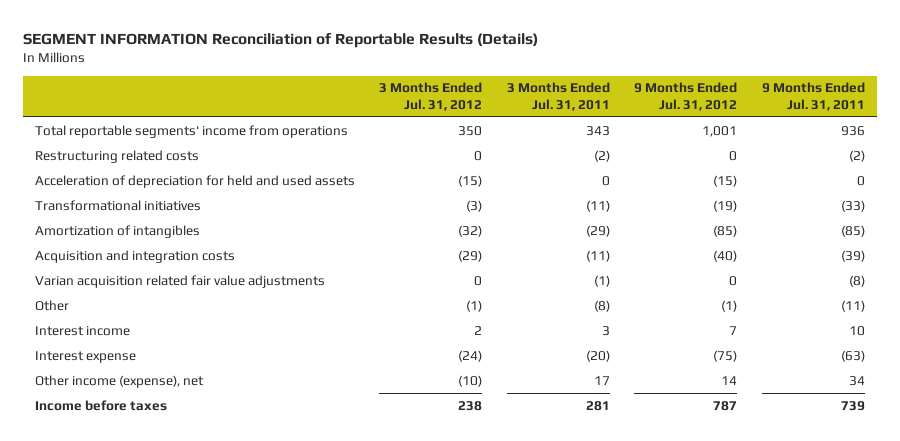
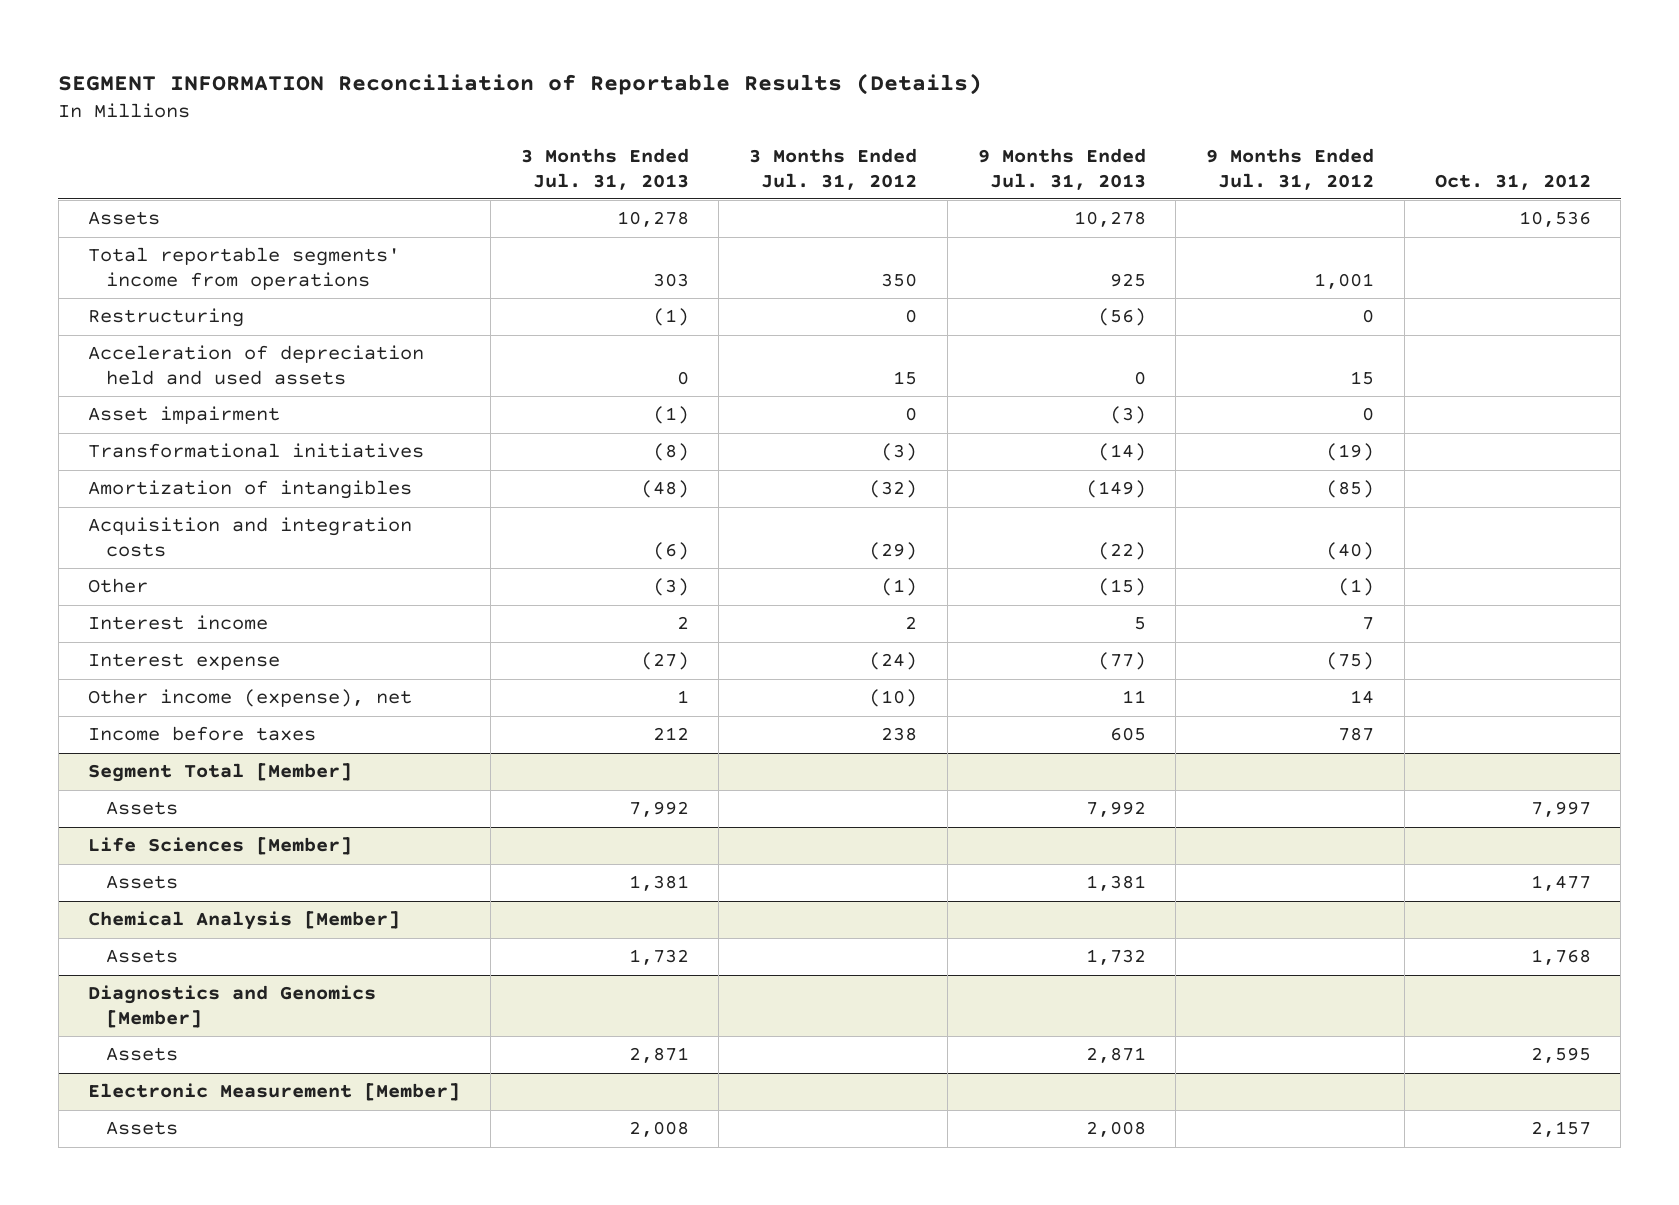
- | 3 Months Ended Jul. 31, 2012 | 3 Months Ended Jul. 31, 2011 | 9 Months Ended Jul. 31, 2012 | 9 Months Ended Jul. 31, 2011
+ | 3 Months Ended Jul. 31, 2013 | 3 Months Ended Jul. 31, 2012 | 9 Months Ended Jul. 31, 2013 | 9 Months Ended Jul. 31, 2012 | Oct. 31, 2012
+ Assets | 10,278 | | 10,278 | | 10,536
- Restructuring related costs | 0 | (2) | 0 | (2)
- Acceleration of depreciation for held and used assets | (15) | 0 | (15) | 0
+ Restructuring | (1) | 0 | (56) | 0 |
+ Acceleration of depreciation held and used assets | 0 | 15 | 0 | 15 |
+ Asset impairment | (1) | 0 | (3) | 0 |
- Varian acquisition related fair value adjustments | 0 | (1) | 0 | (8)
+ Segment Total [Member]
+ Assets | 7,992 | | 7,992 | | 7,997
+ Life Sciences [Member]
+ Assets | 1,381 | | 1,381 | | 1,477
+ Chemical Analysis [Member]
+ Assets | 1,732 | | 1,732 | | 1,768
+ Diagnostics and Genomics [Member]
+ Assets | 2,871 | | 2,871 | | 2,595
+ Electronic Measurement [Member]
+ Assets | 2,008 | | 2,008 | | 2,157

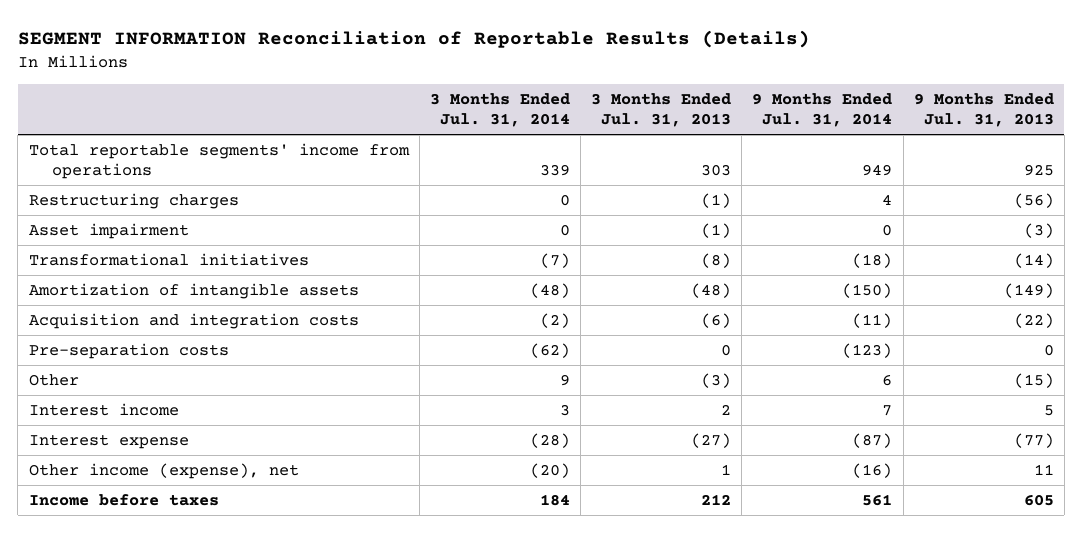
- | 3 Months Ended Jul. 31, 2013 | 3 Months Ended Jul. 31, 2012 | 9 Months Ended Jul. 31, 2013 | 9 Months Ended Jul. 31, 2012 | Oct. 31, 2012
+ | 3 Months Ended Jul. 31, 2014 | 3 Months Ended Jul. 31, 2013 | 9 Months Ended Jul. 31, 2014 | 9 Months Ended Jul. 31, 2013
- Assets | 10,278 | | 10,278 | | 10,536
- Restructuring | (1) | 0 | (56) | 0 |
- Acceleration of depreciation held and used assets | 0 | 15 | 0 | 15 |
+ Restructuring charges | 0 | (1) | 4 | (56)
- Amortization of intangibles | (48) | (32) | (149) | (85) |
+ Amortization of intangible assets | (48) | (48) | (150) | (149)
+ Pre-separation costs | (62) | 0 | (123) | 0
- Segment Total [Member]
- Assets | 7,992 | | 7,992 | | 7,997
- Life Sciences [Member]
- Assets | 1,381 | | 1,381 | | 1,477
- Chemical Analysis [Member]
- Assets | 1,732 | | 1,732 | | 1,768
- Diagnostics and Genomics [Member]
- Assets | 2,871 | | 2,871 | | 2,595
- Electronic Measurement [Member]
- Assets | 2,008 | | 2,008 | | 2,157

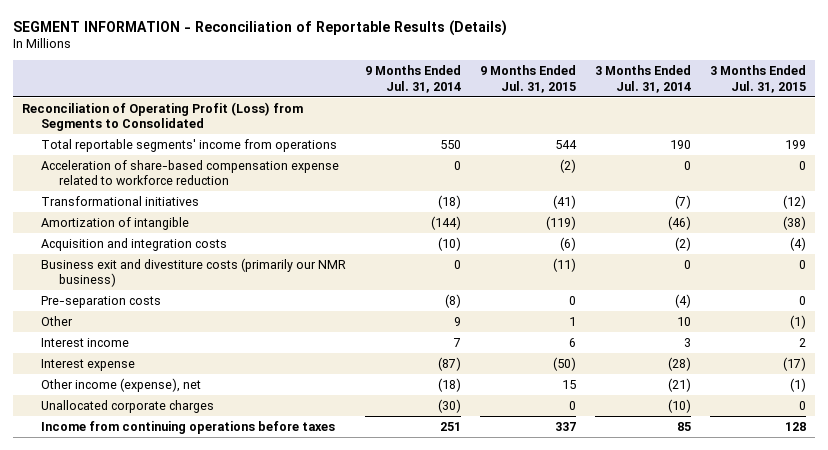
- SEGMENT INFORMATION Reconciliation of Reportable Results (Details)
+ SEGMENT INFORMATION - Reconciliation of Reportable Results (Details)
- | 3 Months Ended Jul. 31, 2014 | 3 Months Ended Jul. 31, 2013 | 9 Months Ended Jul. 31, 2014 | 9 Months Ended Jul. 31, 2013
+ | 9 Months Ended Jul. 31, 2014 | 9 Months Ended Jul. 31, 2015 | 3 Months Ended Jul. 31, 2014 | 3 Months Ended Jul. 31, 2015
- Total reportable segments' income from operations | 339 | 303 | 949 | 925
- Restructuring charges | 0 | (1) | 4 | (56)
- Asset impairment | 0 | (1) | 0 | (3)
+ Reconciliation of Operating Profit (Loss) from Segments to Consolidated
+ Total reportable segments' income from operations | 550 | 544 | 190 | 199
+ Acceleration of share-based compensation expense related to workforce reduction | 0 | (2) | 0 | 0
- Amortization of intangible assets | (48) | (48) | (150) | (149)
- Acquisition and integration costs | (2) | (6) | (11) | (22)
- Pre-separation costs | (62) | 0 | (123) | 0
- Other | 9 | (3) | 6 | (15)
+ Amortization of intangible | (144) | (119) | (46) | (38)
+ Acquisition and integration costs | (10) | (6) | (2) | (4)
+ Business exit and divestiture costs (primarily our NMR business) | 0 | (11) | 0 | 0
+ Pre-separation costs | (8) | 0 | (4) | 0
+ Other | 9 | 1 | 10 | (1)
- Other income (expense), net | (20) | 1 | (16) | 11
- Income before taxes | 184 | 212 | 561 | 605
+ Other income (expense), net | (18) | 15 | (21) | (1)
+ Unallocated corporate charges | (30) | 0 | (10) | 0
+ Income from continuing operations before taxes | 251 | 337 | 85 | 128

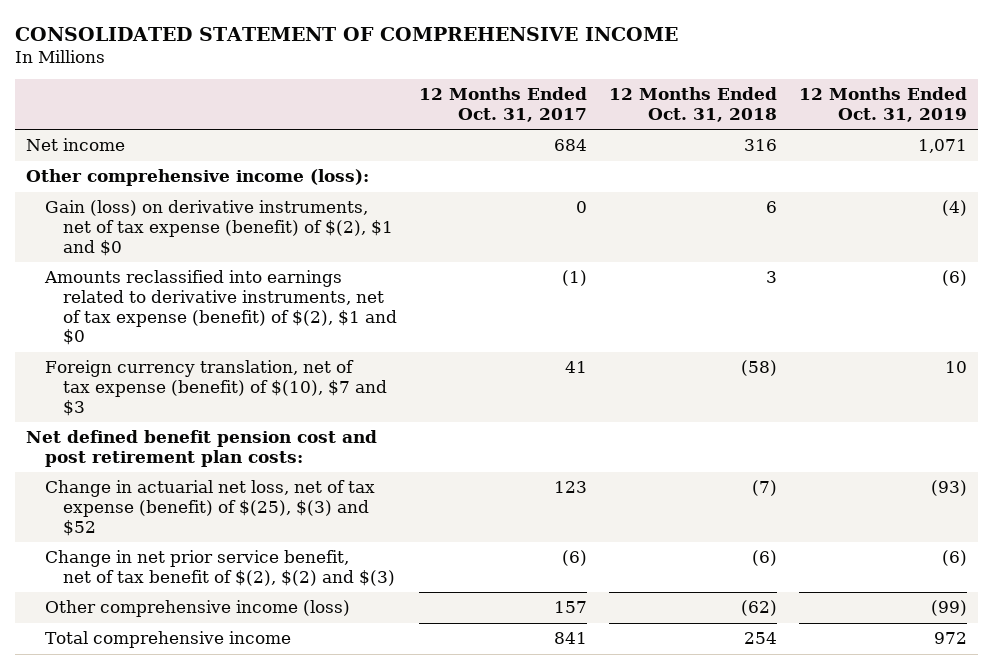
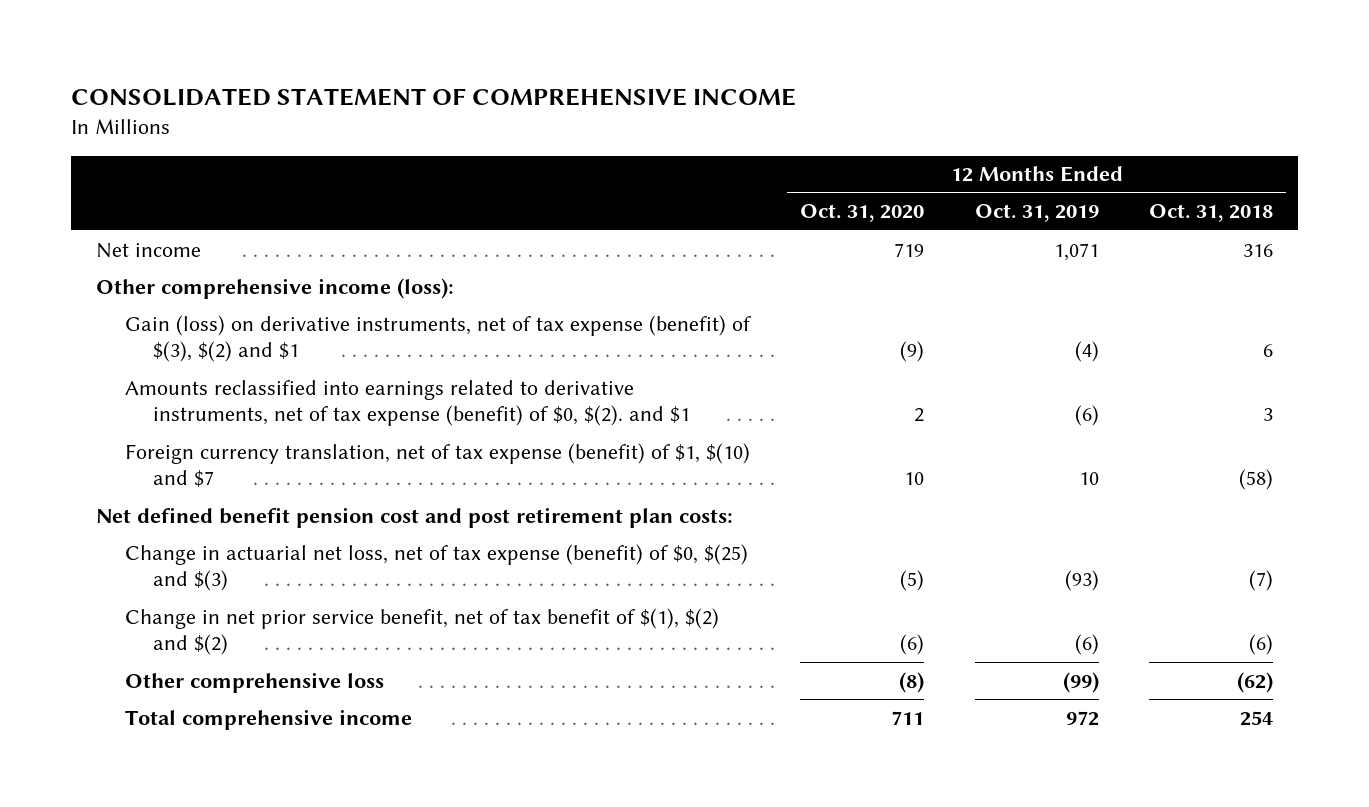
- | 12 Months Ended Oct. 31, 2017 | 12 Months Ended Oct. 31, 2018 | 12 Months Ended Oct. 31, 2019
+ | 12 Months Ended Oct. 31, 2020 | 12 Months Ended Oct. 31, 2019 | 12 Months Ended Oct. 31, 2018
- Gain (loss) on derivative instruments, net of tax expense (benefit) of $(2), $1 and $0 | 0 | 6 | (4)
- Amounts reclassified into earnings related to derivative instruments, net of tax expense (benefit) of $(2), $1 and $0 | (1) | 3 | (6)
- Foreign currency translation, net of tax expense (benefit) of $(10), $7 and $3 | 41 | (58) | 10
+ Gain (loss) on derivative instruments, net of tax expense (benefit) of $(3), $(2) and $1 | (9) | (4) | 6
+ Amounts reclassified into earnings related to derivative instruments, net of tax expense (benefit) of $0, $(2). and $1 | 2 | (6) | 3
+ Foreign currency translation, net of tax expense (benefit) of $1, $(10) and $7 | 10 | 10 | (58)
- Change in actuarial net loss, net of tax expense (benefit) of $(25), $(3) and $52 | 123 | (7) | (93)
- Change in net prior service benefit, net of tax benefit of $(2), $(2) and $(3) | (6) | (6) | (6)
- Other comprehensive income (loss) | 157 | (62) | (99)
+ Change in actuarial net loss, net of tax expense (benefit) of $0, $(25) and $(3) | (5) | (93) | (7)
+ Change in net prior service benefit, net of tax benefit of $(1), $(2) and $(2) | (6) | (6) | (6)
+ Other comprehensive loss | (8) | (99) | (62)

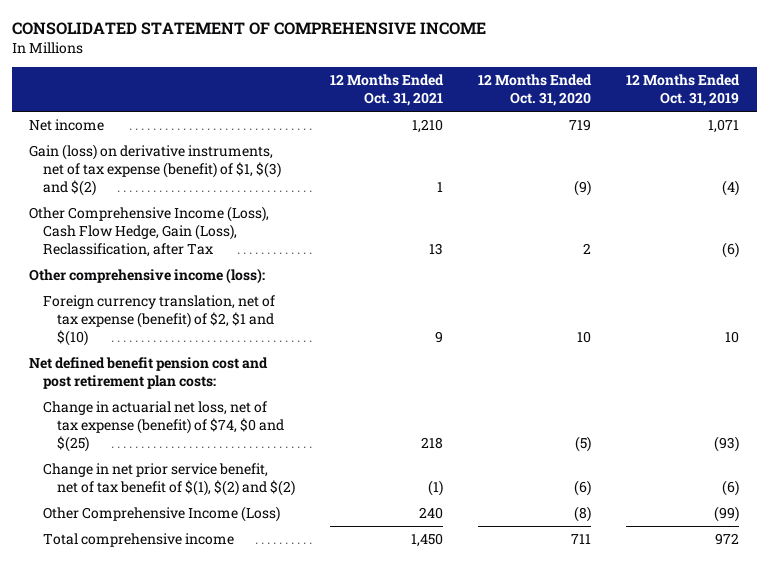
- | 12 Months Ended Oct. 31, 2020 | 12 Months Ended Oct. 31, 2019 | 12 Months Ended Oct. 31, 2018
+ | 12 Months Ended Oct. 31, 2021 | 12 Months Ended Oct. 31, 2020 | 12 Months Ended Oct. 31, 2019
+ Gain (loss) on derivative instruments, net of tax expense (benefit) of $1, $(3) and $(2) | 1 | (9) | (4)
+ Other Comprehensive Income (Loss), Cash Flow Hedge, Gain (Loss), Reclassification, after Tax | 13 | 2 | (6)
- Gain (loss) on derivative instruments, net of tax expense (benefit) of $(3), $(2) and $1 | (9) | (4) | 6
- Amounts reclassified into earnings related to derivative instruments, net of tax expense (benefit) of $0, $(2). and $1 | 2 | (6) | 3
- Foreign currency translation, net of tax expense (benefit) of $1, $(10) and $7 | 10 | 10 | (58)
+ Foreign currency translation, net of tax expense (benefit) of $2, $1 and $(10) | 9 | 10 | 10
- Change in actuarial net loss, net of tax expense (benefit) of $0, $(25) and $(3) | (5) | (93) | (7)
+ Change in actuarial net loss, net of tax expense (benefit) of $74, $0 and $(25) | 218 | (5) | (93)
- Other comprehensive loss | (8) | (99) | (62)
+ Other Comprehensive Income (Loss) | 240 | (8) | (99)

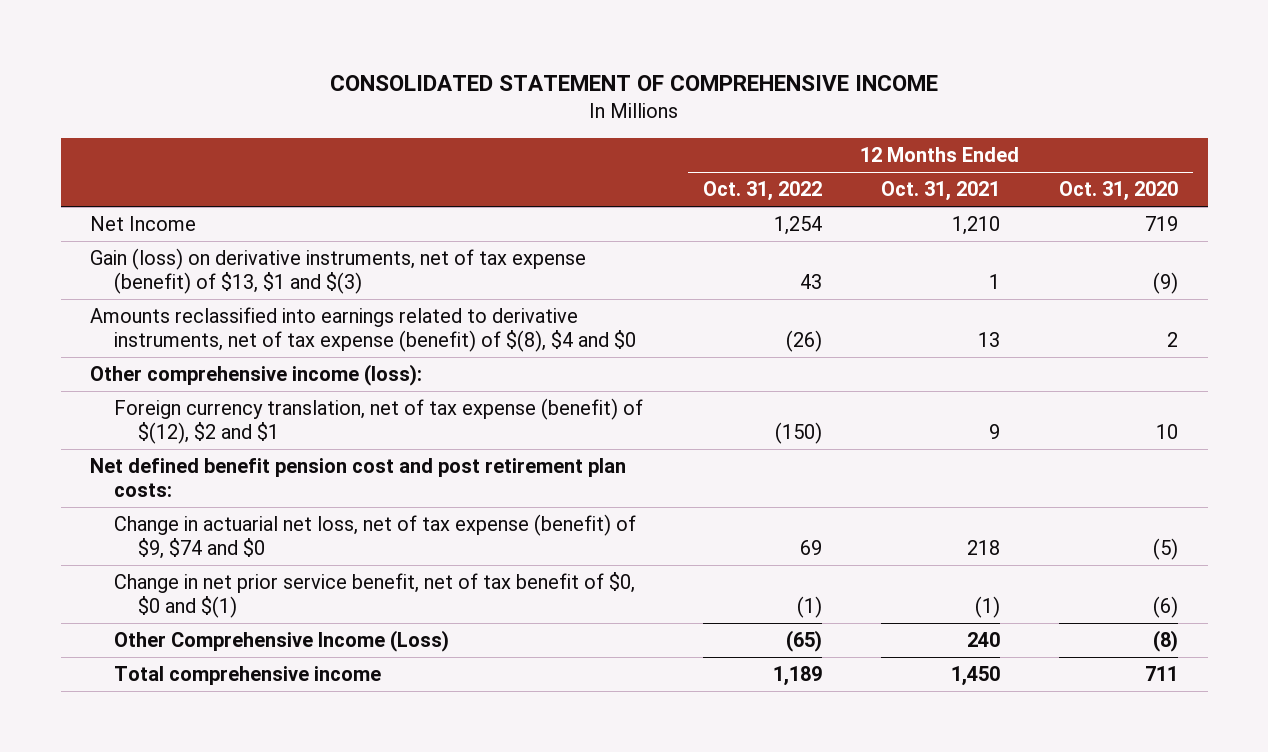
- | 12 Months Ended Oct. 31, 2021 | 12 Months Ended Oct. 31, 2020 | 12 Months Ended Oct. 31, 2019
+ | 12 Months Ended Oct. 31, 2022 | 12 Months Ended Oct. 31, 2021 | 12 Months Ended Oct. 31, 2020
- Net income | 1,210 | 719 | 1,071
- Gain (loss) on derivative instruments, net of tax expense (benefit) of $1, $(3) and $(2) | 1 | (9) | (4)
- Other Comprehensive Income (Loss), Cash Flow Hedge, Gain (Loss), Reclassification, after Tax | 13 | 2 | (6)
+ Net Income | 1,254 | 1,210 | 719
+ Gain (loss) on derivative instruments, net of tax expense (benefit) of $13, $1 and $(3) | 43 | 1 | (9)
+ Amounts reclassified into earnings related to derivative instruments, net of tax expense (benefit) of $(8), $4 and $0 | (26) | 13 | 2
- Foreign currency translation, net of tax expense (benefit) of $2, $1 and $(10) | 9 | 10 | 10
+ Foreign currency translation, net of tax expense (benefit) of $(12), $2 and $1 | (150) | 9 | 10
- Change in actuarial net loss, net of tax expense (benefit) of $74, $0 and $(25) | 218 | (5) | (93)
- Change in net prior service benefit, net of tax benefit of $(1), $(2) and $(2) | (1) | (6) | (6)
+ Change in actuarial net loss, net of tax expense (benefit) of $9, $74 and $0 | 69 | 218 | (5)
+ Change in net prior service benefit, net of tax benefit of $0, $0 and $(1) | (1) | (1) | (6)

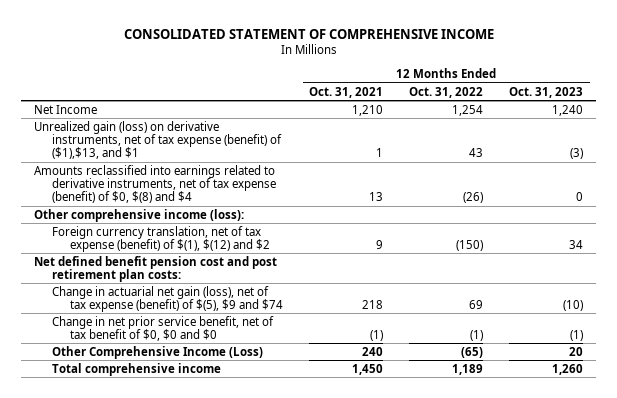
- | 12 Months Ended Oct. 31, 2022 | 12 Months Ended Oct. 31, 2021 | 12 Months Ended Oct. 31, 2020
+ | 12 Months Ended Oct. 31, 2021 | 12 Months Ended Oct. 31, 2022 | 12 Months Ended Oct. 31, 2023
- Gain (loss) on derivative instruments, net of tax expense (benefit) of $13, $1 and $(3) | 43 | 1 | (9)
- Amounts reclassified into earnings related to derivative instruments, net of tax expense (benefit) of $(8), $4 and $0 | (26) | 13 | 2
+ Unrealized gain (loss) on derivative instruments, net of tax expense (benefit) of ($1),$13, and $1 | 1 | 43 | (3)
+ Amounts reclassified into earnings related to derivative instruments, net of tax expense (benefit) of $0, $(8) and $4 | 13 | (26) | 0
- Foreign currency translation, net of tax expense (benefit) of $(12), $2 and $1 | (150) | 9 | 10
+ Foreign currency translation, net of tax expense (benefit) of $(1), $(12) and $2 | 9 | (150) | 34
- Change in actuarial net loss, net of tax expense (benefit) of $9, $74 and $0 | 69 | 218 | (5)
- Change in net prior service benefit, net of tax benefit of $0, $0 and $(1) | (1) | (1) | (6)
+ Change in actuarial net gain (loss), net of tax expense (benefit) of $(5), $9 and $74 | 218 | 69 | (10)
+ Change in net prior service benefit, net of tax benefit of $0, $0 and $0 | (1) | (1) | (1)

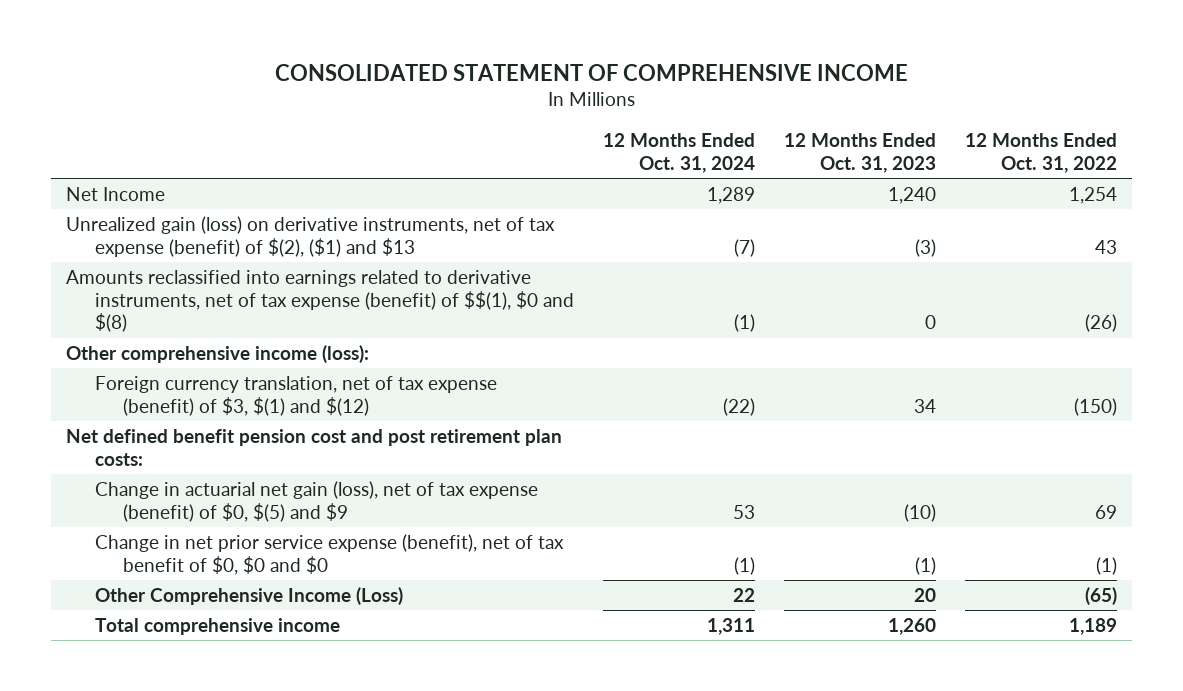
- | 12 Months Ended Oct. 31, 2021 | 12 Months Ended Oct. 31, 2022 | 12 Months Ended Oct. 31, 2023
+ | 12 Months Ended Oct. 31, 2024 | 12 Months Ended Oct. 31, 2023 | 12 Months Ended Oct. 31, 2022
- Unrealized gain (loss) on derivative instruments, net of tax expense (benefit) of ($1),$13, and $1 | 1 | 43 | (3)
- Amounts reclassified into earnings related to derivative instruments, net of tax expense (benefit) of $0, $(8) and $4 | 13 | (26) | 0
+ Unrealized gain (loss) on derivative instruments, net of tax expense (benefit) of $(2), ($1) and $13 | (7) | (3) | 43
+ Amounts reclassified into earnings related to derivative instruments, net of tax expense (benefit) of $$(1), $0 and $(8) | (1) | 0 | (26)
- Foreign currency translation, net of tax expense (benefit) of $(1), $(12) and $2 | 9 | (150) | 34
+ Foreign currency translation, net of tax expense (benefit) of $3, $(1) and $(12) | (22) | 34 | (150)
- Change in actuarial net gain (loss), net of tax expense (benefit) of $(5), $9 and $74 | 218 | 69 | (10)
- Change in net prior service benefit, net of tax benefit of $0, $0 and $0 | (1) | (1) | (1)
+ Change in actuarial net gain (loss), net of tax expense (benefit) of $0, $(5) and $9 | 53 | (10) | 69
+ Change in net prior service expense (benefit), net of tax benefit of $0, $0 and $0 | (1) | (1) | (1)

